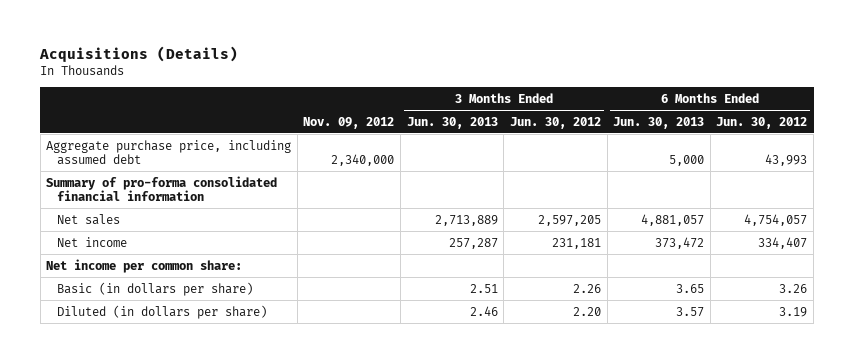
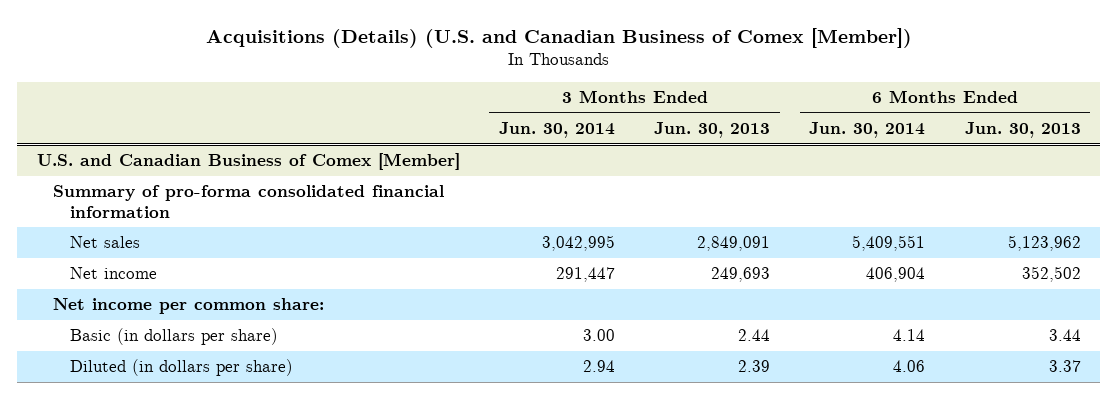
- Acquisitions (Details)
+ Acquisitions (Details) (U.S. and Canadian Business of Comex [Member])
- | Nov. 09, 2012 | 3 Months Ended Jun. 30, 2013 | 3 Months Ended Jun. 30, 2012 | 6 Months Ended Jun. 30, 2013 | 6 Months Ended Jun. 30, 2012
+ | 3 Months Ended Jun. 30, 2014 | 3 Months Ended Jun. 30, 2013 | 6 Months Ended Jun. 30, 2014 | 6 Months Ended Jun. 30, 2013
- Aggregate purchase price, including assumed debt | 2,340,000 | | | 5,000 | 43,993
+ U.S. and Canadian Business of Comex [Member]
- Net sales | | 2,713,889 | 2,597,205 | 4,881,057 | 4,754,057
- Net income | | 257,287 | 231,181 | 373,472 | 334,407
+ Net sales | 3,042,995 | 2,849,091 | 5,409,551 | 5,123,962
+ Net income | 291,447 | 249,693 | 406,904 | 352,502
- Basic (in dollars per share) | | 2.51 | 2.26 | 3.65 | 3.26
- Diluted (in dollars per share) | | 2.46 | 2.20 | 3.57 | 3.19
+ Basic (in dollars per share) | 3.00 | 2.44 | 4.14 | 3.44
+ Diluted (in dollars per share) | 2.94 | 2.39 | 4.06 | 3.37

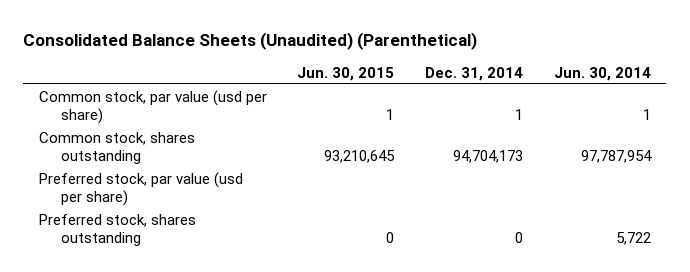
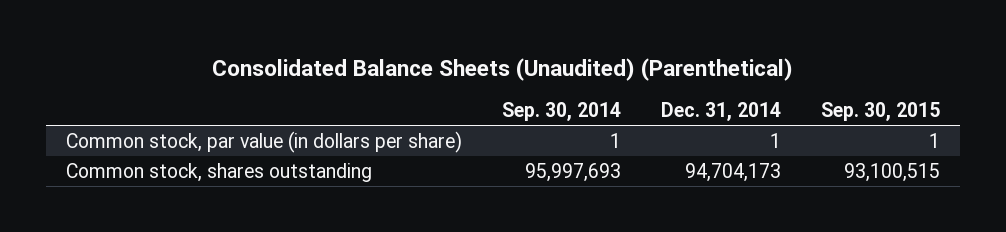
- | Jun. 30, 2015 | Dec. 31, 2014 | Jun. 30, 2014
+ | Sep. 30, 2014 | Dec. 31, 2014 | Sep. 30, 2015
- Common stock, par value (usd per share) | 1 | 1 | 1
+ Common stock, par value (in dollars per share) | 1 | 1 | 1
- Preferred stock, par value (usd per share)
- Preferred stock, shares outstanding | 0 | 0 | 5,722

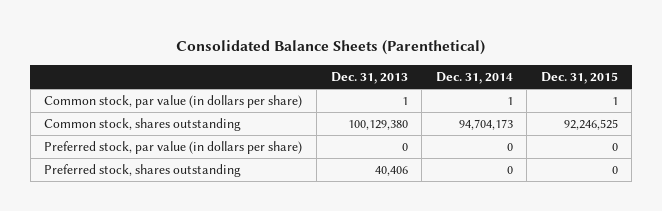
- Consolidated Balance Sheets (Unaudited) (Parenthetical)
+ Consolidated Balance Sheets (Parenthetical)
- | Sep. 30, 2014 | Dec. 31, 2014 | Sep. 30, 2015
+ | Dec. 31, 2013 | Dec. 31, 2014 | Dec. 31, 2015
+ Preferred stock, par value (in dollars per share) | 0 | 0 | 0
+ Preferred stock, shares outstanding | 40,406 | 0 | 0

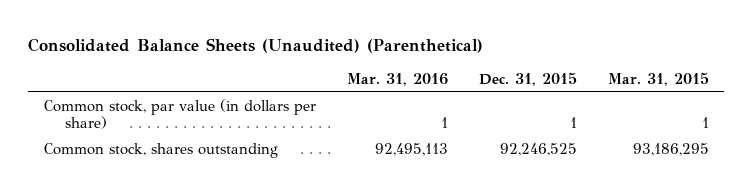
- Consolidated Balance Sheets (Parenthetical)
+ Consolidated Balance Sheets (Unaudited) (Parenthetical)
- | Dec. 31, 2013 | Dec. 31, 2014 | Dec. 31, 2015
+ | Mar. 31, 2016 | Dec. 31, 2015 | Mar. 31, 2015
- Preferred stock, par value (in dollars per share) | 0 | 0 | 0
- Preferred stock, shares outstanding | 40,406 | 0 | 0

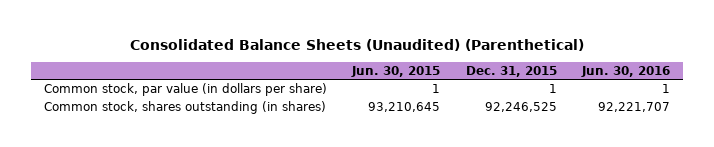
- | Mar. 31, 2016 | Dec. 31, 2015 | Mar. 31, 2015
+ | Jun. 30, 2015 | Dec. 31, 2015 | Jun. 30, 2016
- Common stock, shares outstanding | 92,495,113 | 92,246,525 | 93,186,295
+ Common stock, shares outstanding (in shares) | 93,210,645 | 92,246,525 | 92,221,707

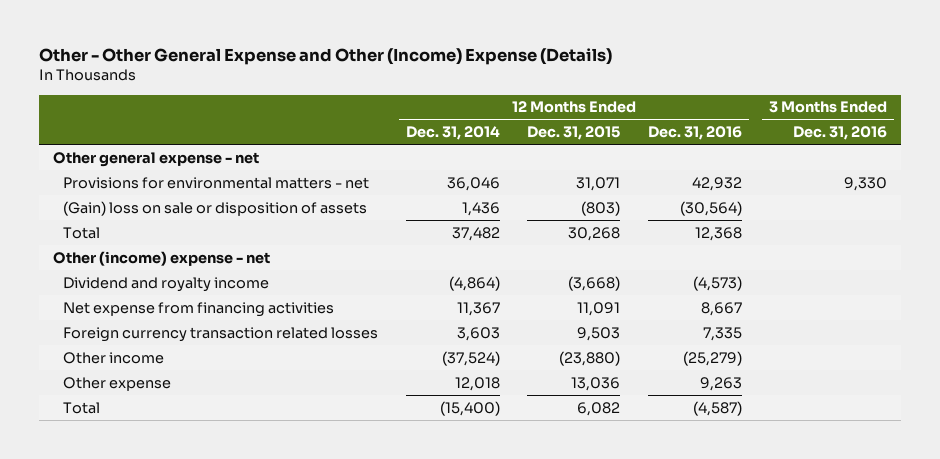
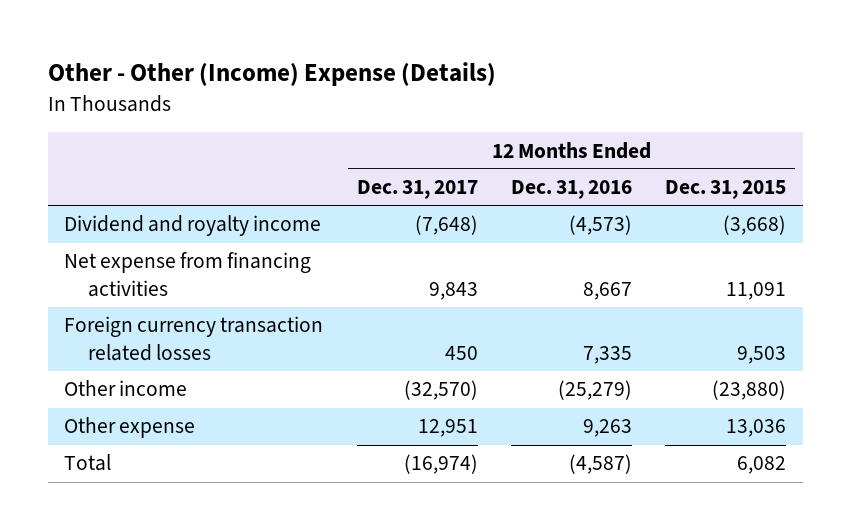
- Other - Other General Expense and Other (Income) Expense (Details)
+ Other - Other (Income) Expense (Details)
- | 12 Months Ended Dec. 31, 2014 | 12 Months Ended Dec. 31, 2015 | 12 Months Ended Dec. 31, 2016 | 3 Months Ended Dec. 31, 2016
+ | 12 Months Ended Dec. 31, 2017 | 12 Months Ended Dec. 31, 2016 | 12 Months Ended Dec. 31, 2015
- Other general expense - net
- Provisions for environmental matters - net | 36,046 | 31,071 | 42,932 | 9,330
- (Gain) loss on sale or disposition of assets | 1,436 | (803) | (30,564) |
- Total | 37,482 | 30,268 | 12,368 |
- Other (income) expense - net

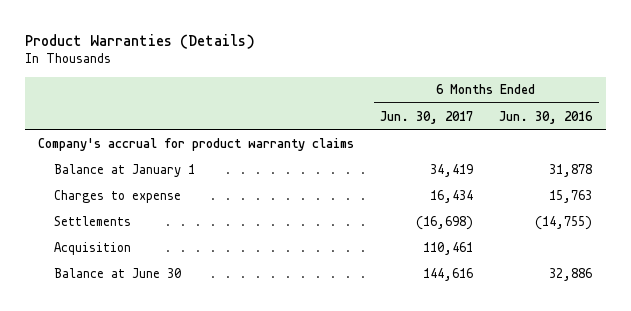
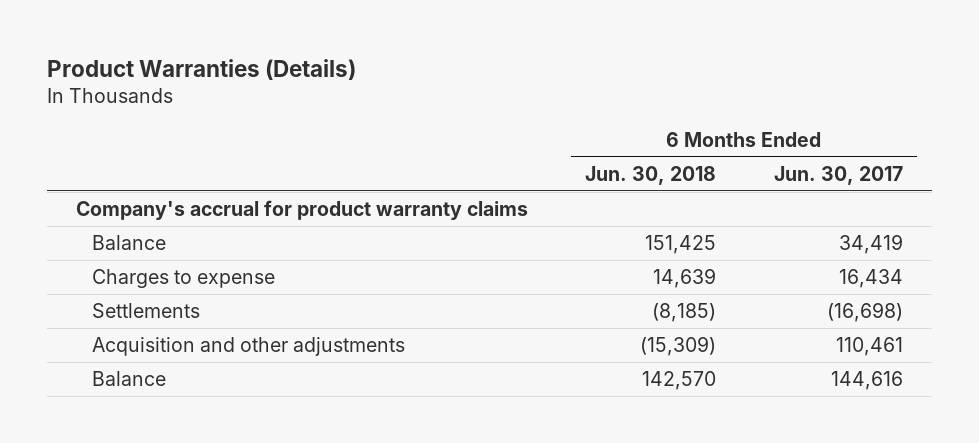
- | 6 Months Ended Jun. 30, 2017 | 6 Months Ended Jun. 30, 2016
+ | 6 Months Ended Jun. 30, 2018 | 6 Months Ended Jun. 30, 2017
- Balance at January 1 | 34,419 | 31,878
+ Balance | 151,425 | 34,419
- Acquisition | 110,461 |
- Balance at June 30 | 144,616 | 32,886
+ Acquisition and other adjustments | (15,309) | 110,461
+ Balance | 142,570 | 144,616

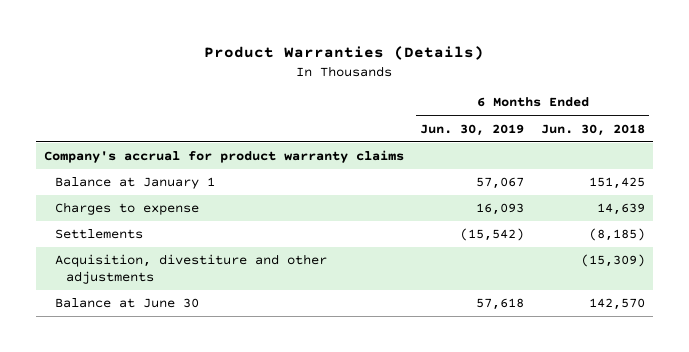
- | 6 Months Ended Jun. 30, 2018 | 6 Months Ended Jun. 30, 2017
+ | 6 Months Ended Jun. 30, 2019 | 6 Months Ended Jun. 30, 2018
- Balance | 151,425 | 34,419
+ Balance at January 1 | 57,067 | 151,425
- Acquisition and other adjustments | (15,309) | 110,461
- Balance | 142,570 | 144,616
+ Acquisition, divestiture and other adjustments | | (15,309)
+ Balance at June 30 | 57,618 | 142,570

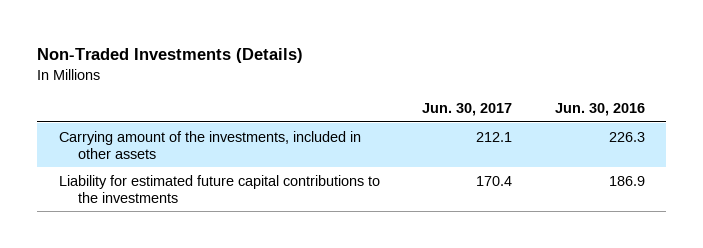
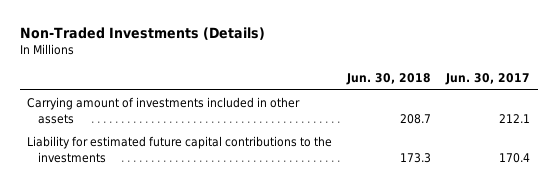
- | Jun. 30, 2017 | Jun. 30, 2016
+ | Jun. 30, 2018 | Jun. 30, 2017
- Carrying amount of the investments, included in other assets | 212.1 | 226.3
+ Carrying amount of investments included in other assets | 208.7 | 212.1

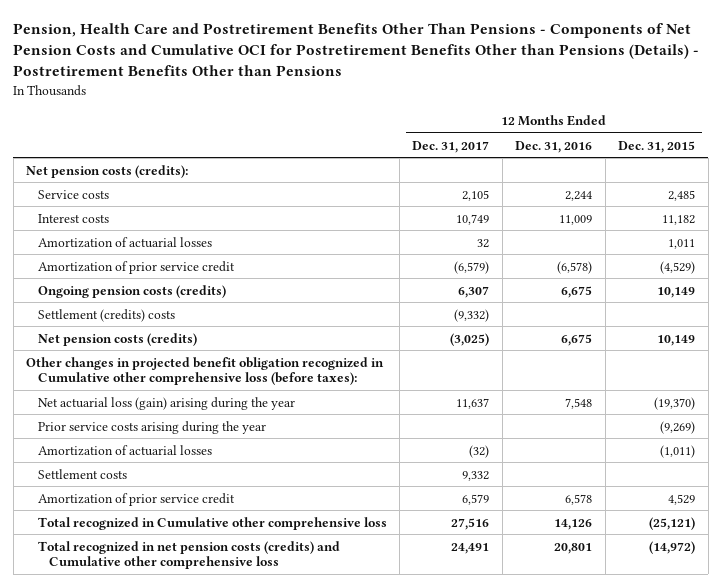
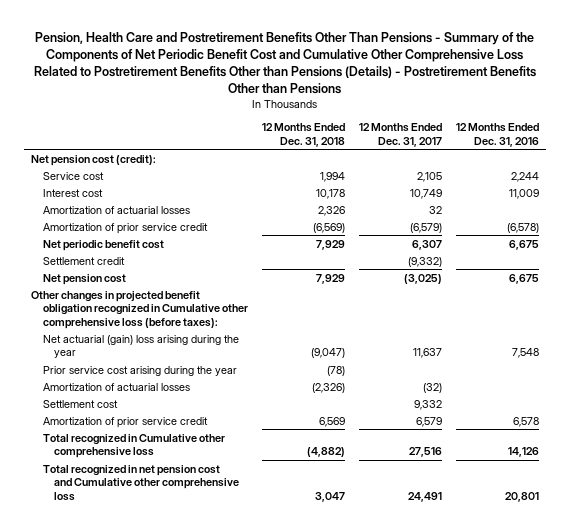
- Pension, Health Care and Postretirement Benefits Other Than Pensions - Components of Net Pension Costs and Cumulative OCI for Postretirement Benefits Other than Pensions (Details) - Postretirement Benefits Other than Pensions
+ Pension, Health Care and Postretirement Benefits Other Than Pensions - Summary of the Components of Net Periodic Benefit Cost and Cumulative Other Comprehensive Loss Related to Postretirement Benefits Other than Pensions (Details) - Postretirement Benefits Other than Pensions
- | 12 Months Ended Dec. 31, 2017 | 12 Months Ended Dec. 31, 2016 | 12 Months Ended Dec. 31, 2015
+ | 12 Months Ended Dec. 31, 2018 | 12 Months Ended Dec. 31, 2017 | 12 Months Ended Dec. 31, 2016
- Net pension costs (credits):
- Service costs | 2,105 | 2,244 | 2,485
- Interest costs | 10,749 | 11,009 | 11,182
+ Net pension cost (credit):
+ Service cost | 1,994 | 2,105 | 2,244
+ Interest cost | 10,178 | 10,749 | 11,009
- Ongoing pension costs (credits) | 6,307 | 6,675 | 10,149
- Settlement (credits) costs | (9,332) | |
- Net pension costs (credits) | (3,025) | 6,675 | 10,149
+ Net periodic benefit cost | 7,929 | 6,307 | 6,675
+ Settlement credit | | (9,332) |
+ Net pension cost | 7,929 | (3,025) | 6,675
- Net actuarial loss (gain) arising during the year | 11,637 | 7,548 | (19,370)
- Prior service costs arising during the year | | | (9,269)
+ Net actuarial (gain) loss arising during the year | (9,047) | 11,637 | 7,548
+ Prior service cost arising during the year | (78) | |
- Settlement costs | 9,332 | |
+ Settlement cost | | 9,332 |
- Total recognized in net pension costs (credits) and Cumulative other comprehensive loss | 24,491 | 20,801 | (14,972)
+ Total recognized in net pension cost and Cumulative other comprehensive loss | 3,047 | 24,491 | 20,801

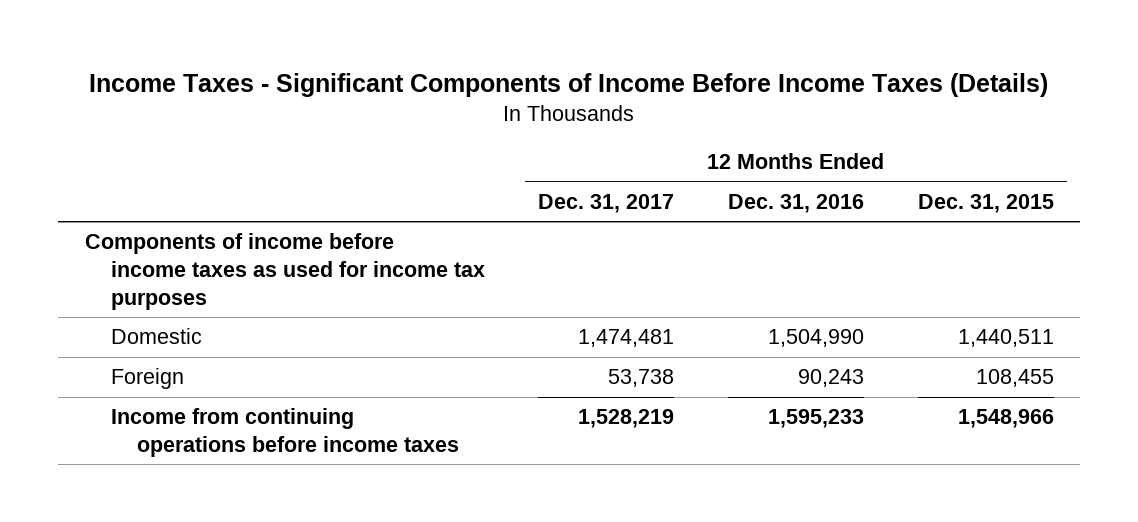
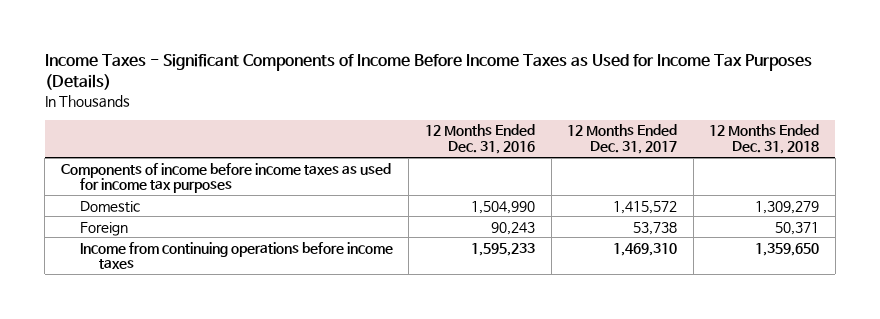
- Income Taxes - Significant Components of Income Before Income Taxes (Details)
+ Income Taxes - Significant Components of Income Before Income Taxes as Used for Income Tax Purposes (Details)
- | 12 Months Ended Dec. 31, 2017 | 12 Months Ended Dec. 31, 2016 | 12 Months Ended Dec. 31, 2015
+ | 12 Months Ended Dec. 31, 2016 | 12 Months Ended Dec. 31, 2017 | 12 Months Ended Dec. 31, 2018
- Domestic | 1,474,481 | 1,504,990 | 1,440,511
+ Domestic | 1,504,990 | 1,415,572 | 1,309,279
- Income from continuing operations before income taxes | 1,528,219 | 1,595,233 | 1,548,966
+ Income from continuing operations before income taxes | 1,595,233 | 1,469,310 | 1,359,650

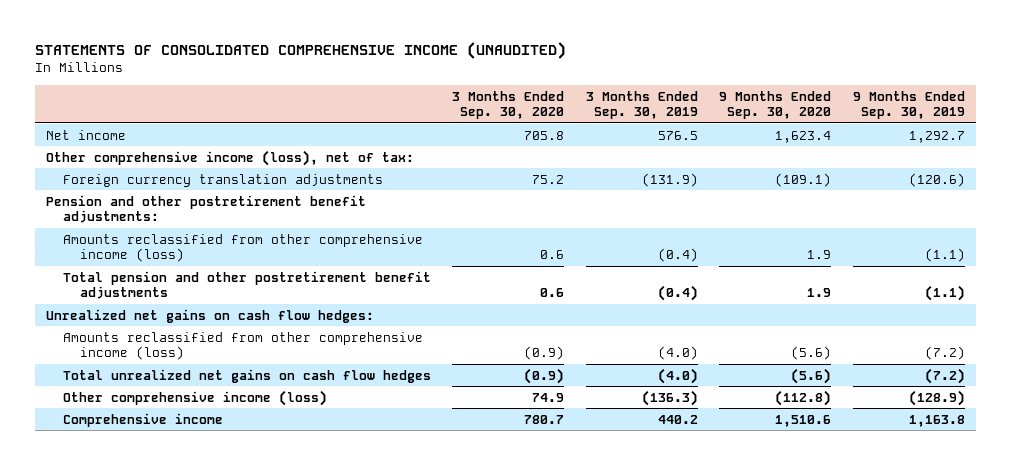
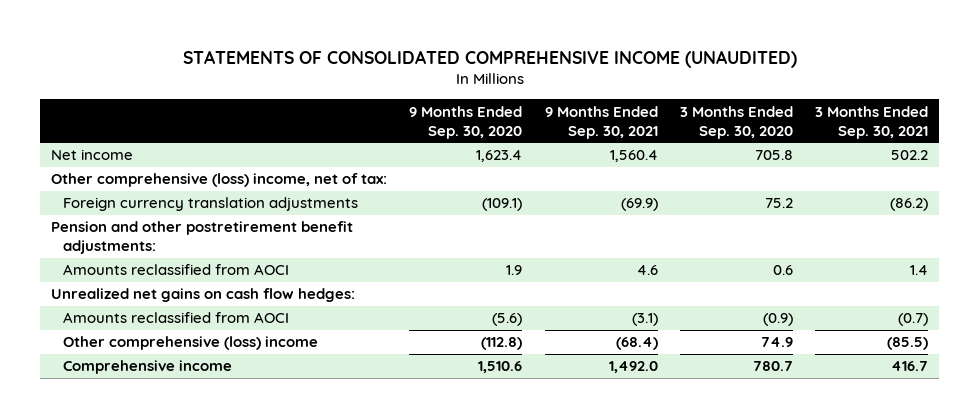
- | 3 Months Ended Sep. 30, 2020 | 3 Months Ended Sep. 30, 2019 | 9 Months Ended Sep. 30, 2020 | 9 Months Ended Sep. 30, 2019
+ | 9 Months Ended Sep. 30, 2020 | 9 Months Ended Sep. 30, 2021 | 3 Months Ended Sep. 30, 2020 | 3 Months Ended Sep. 30, 2021
- Other comprehensive income (loss), net of tax:
+ Other comprehensive (loss) income, net of tax:
- Amounts reclassified from other comprehensive income (loss) | 0.6 | (0.4) | 1.9 | (1.1)
- Total pension and other postretirement benefit adjustments | 0.6 | (0.4) | 1.9 | (1.1)
+ Amounts reclassified from AOCI | 1.9 | 4.6 | 0.6 | 1.4
- Amounts reclassified from other comprehensive income (loss) | (0.9) | (4.0) | (5.6) | (7.2)
- Total unrealized net gains on cash flow hedges | (0.9) | (4.0) | (5.6) | (7.2)
- Other comprehensive income (loss) | 74.9 | (136.3) | (112.8) | (128.9)
+ Amounts reclassified from AOCI | (5.6) | (3.1) | (0.9) | (0.7)
+ Other comprehensive (loss) income | (112.8) | (68.4) | 74.9 | (85.5)

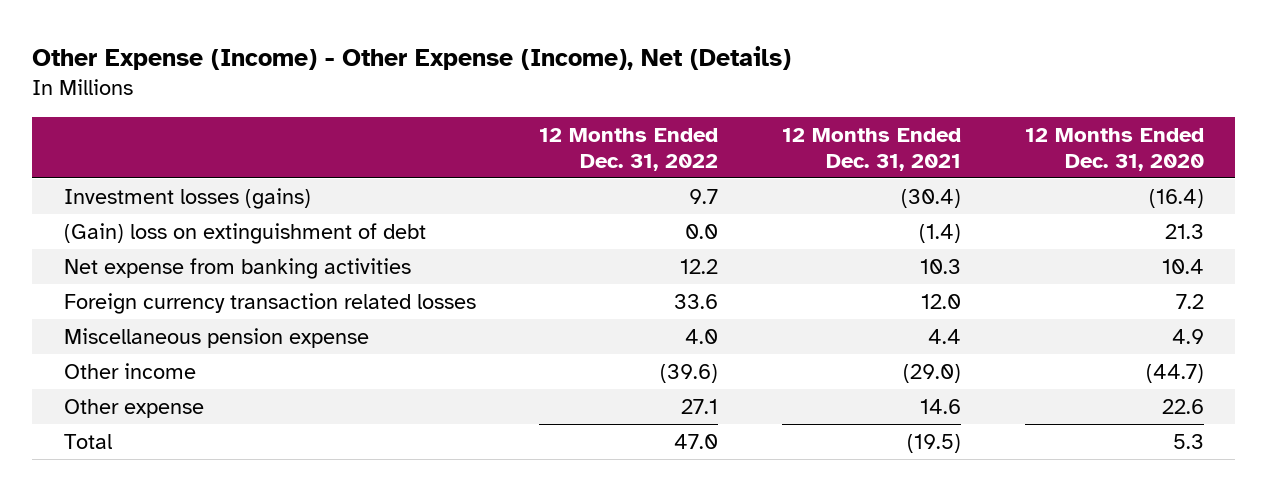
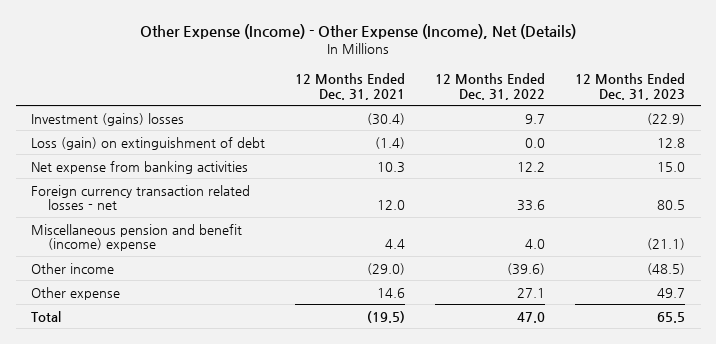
- | 12 Months Ended Dec. 31, 2022 | 12 Months Ended Dec. 31, 2021 | 12 Months Ended Dec. 31, 2020
+ | 12 Months Ended Dec. 31, 2021 | 12 Months Ended Dec. 31, 2022 | 12 Months Ended Dec. 31, 2023
- Investment losses (gains) | 9.7 | (30.4) | (16.4)
- (Gain) loss on extinguishment of debt | 0.0 | (1.4) | 21.3
+ Investment (gains) losses | (30.4) | 9.7 | (22.9)
+ Loss (gain) on extinguishment of debt | (1.4) | 0.0 | 12.8
- Foreign currency transaction related losses | 33.6 | 12.0 | 7.2
- Miscellaneous pension expense | 4.0 | 4.4 | 4.9
+ Foreign currency transaction related losses - net | 12.0 | 33.6 | 80.5
+ Miscellaneous pension and benefit (income) expense | 4.4 | 4.0 | (21.1)

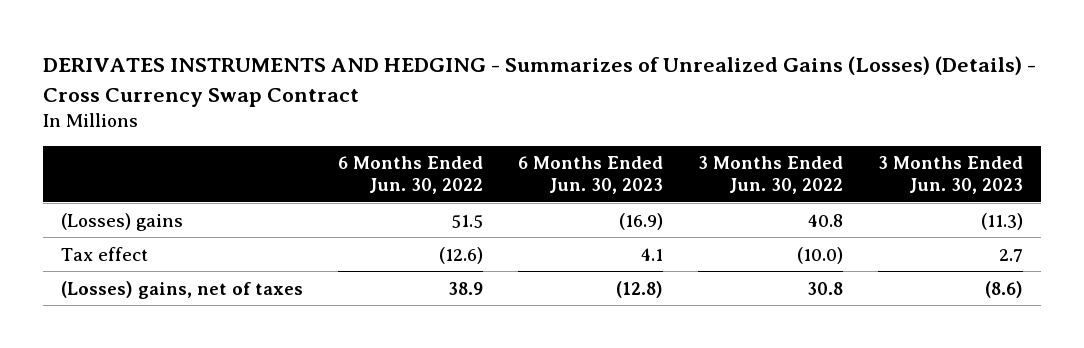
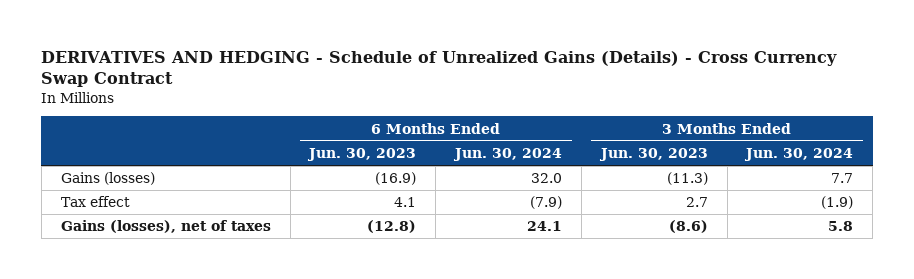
- DERIVATES INSTRUMENTS AND HEDGING - Summarizes of Unrealized Gains (Losses) (Details) - Cross Currency Swap Contract
+ DERIVATIVES AND HEDGING - Schedule of Unrealized Gains (Details) - Cross Currency Swap Contract
- | 6 Months Ended Jun. 30, 2022 | 6 Months Ended Jun. 30, 2023 | 3 Months Ended Jun. 30, 2022 | 3 Months Ended Jun. 30, 2023
+ | 6 Months Ended Jun. 30, 2023 | 6 Months Ended Jun. 30, 2024 | 3 Months Ended Jun. 30, 2023 | 3 Months Ended Jun. 30, 2024
- (Losses) gains | 51.5 | (16.9) | 40.8 | (11.3)
+ Gains (losses) | (16.9) | 32.0 | (11.3) | 7.7
- (Losses) gains, net of taxes | 38.9 | (12.8) | 30.8 | (8.6)
+ Gains (losses), net of taxes | (12.8) | 24.1 | (8.6) | 5.8

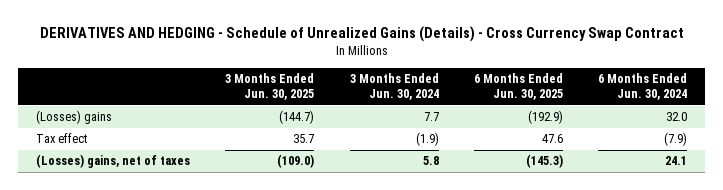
- | 6 Months Ended Jun. 30, 2023 | 6 Months Ended Jun. 30, 2024 | 3 Months Ended Jun. 30, 2023 | 3 Months Ended Jun. 30, 2024
+ | 3 Months Ended Jun. 30, 2025 | 3 Months Ended Jun. 30, 2024 | 6 Months Ended Jun. 30, 2025 | 6 Months Ended Jun. 30, 2024
- Gains (losses) | (16.9) | 32.0 | (11.3) | 7.7
+ (Losses) gains | (144.7) | 7.7 | (192.9) | 32.0
- Gains (losses), net of taxes | (12.8) | 24.1 | (8.6) | 5.8
+ (Losses) gains, net of taxes | (109.0) | 5.8 | (145.3) | 24.1

